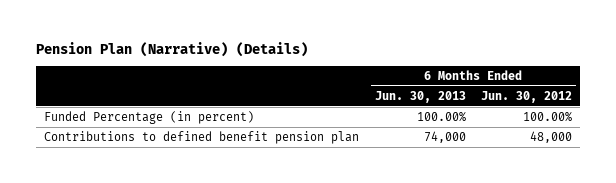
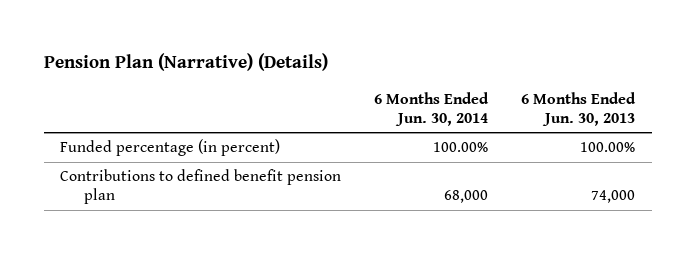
- | 6 Months Ended Jun. 30, 2013 | 6 Months Ended Jun. 30, 2012
+ | 6 Months Ended Jun. 30, 2014 | 6 Months Ended Jun. 30, 2013
- Funded Percentage (in percent) | 100.00% | 100.00%
+ Funded percentage (in percent) | 100.00% | 100.00%

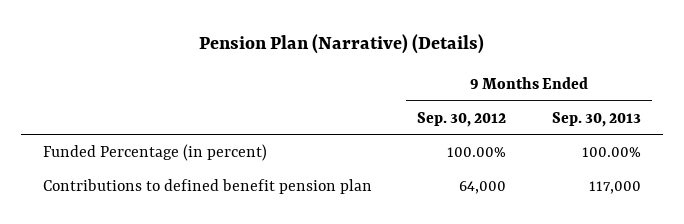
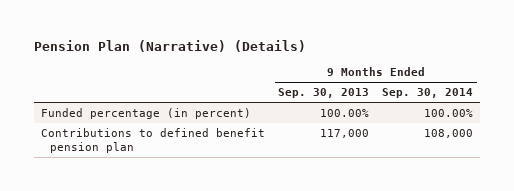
- | 9 Months Ended Sep. 30, 2012 | 9 Months Ended Sep. 30, 2013
+ | 9 Months Ended Sep. 30, 2013 | 9 Months Ended Sep. 30, 2014
- Funded Percentage (in percent) | 100.00% | 100.00%
+ Funded percentage (in percent) | 100.00% | 100.00%

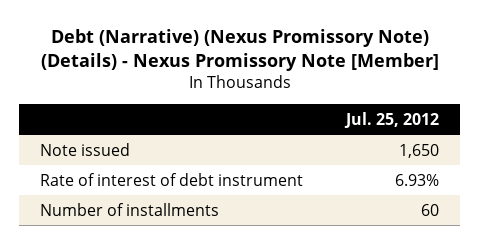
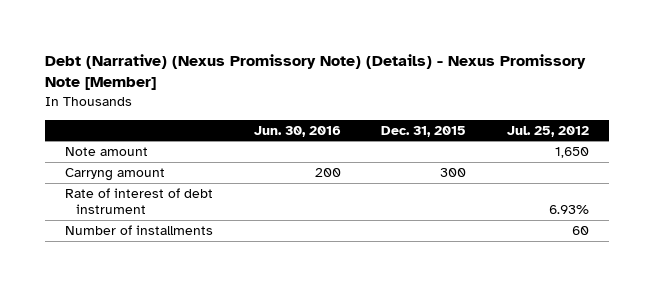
- | Jul. 25, 2012
+ | Jun. 30, 2016 | Dec. 31, 2015 | Jul. 25, 2012
- Note issued | 1,650
+ Note amount | | | 1,650
+ Carryng amount | 200 | 300 |

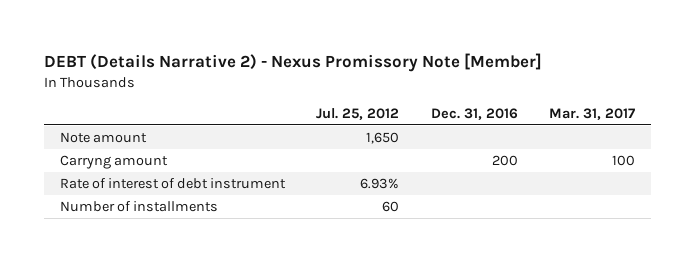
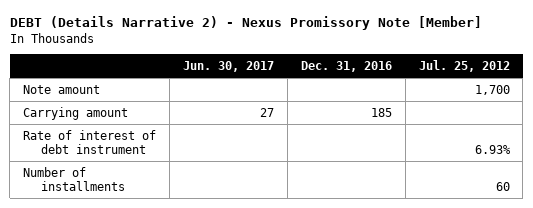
- | Jul. 25, 2012 | Dec. 31, 2016 | Mar. 31, 2017
+ | Jun. 30, 2017 | Dec. 31, 2016 | Jul. 25, 2012
- Note amount | 1,650 | |
- Carryng amount | | 200 | 100
+ Note amount | | | 1,700
+ Carrying amount | 27 | 185 |

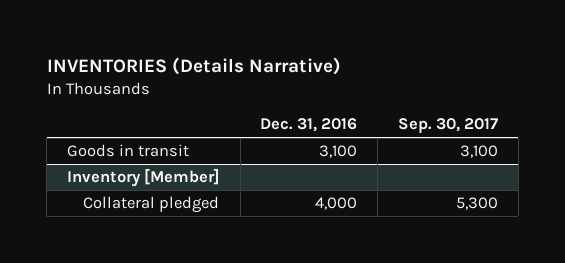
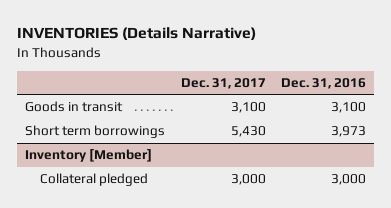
- | Dec. 31, 2016 | Sep. 30, 2017
+ | Dec. 31, 2017 | Dec. 31, 2016
+ Short term borrowings | 5,430 | 3,973
@ Inventory [Member]
- Collateral pledged | 4,000 | 5,300
+ Collateral pledged | 3,000 | 3,000

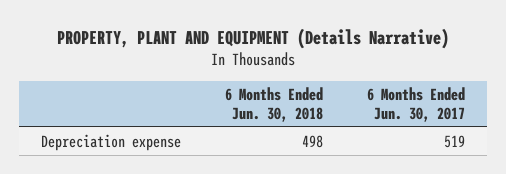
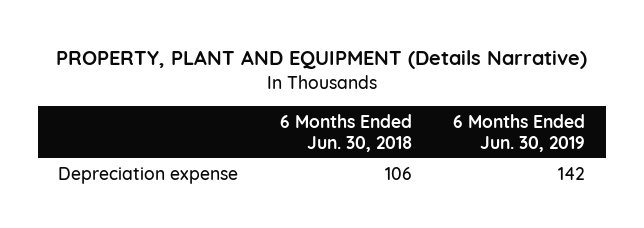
- | 6 Months Ended Jun. 30, 2018 | 6 Months Ended Jun. 30, 2017
+ | 6 Months Ended Jun. 30, 2018 | 6 Months Ended Jun. 30, 2019
- Depreciation expense | 498 | 519
+ Depreciation expense | 106 | 142

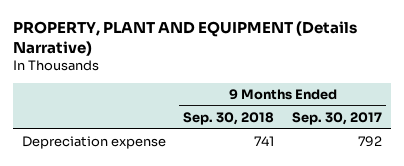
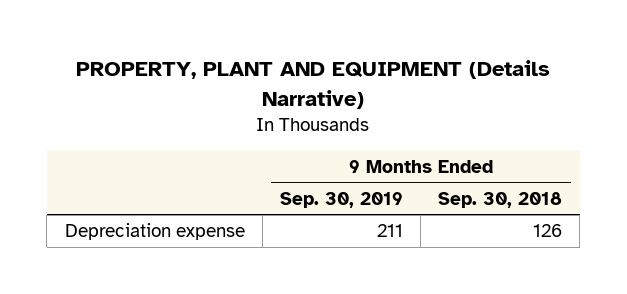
- | 9 Months Ended Sep. 30, 2018 | 9 Months Ended Sep. 30, 2017
+ | 9 Months Ended Sep. 30, 2019 | 9 Months Ended Sep. 30, 2018
- Depreciation expense | 741 | 792
+ Depreciation expense | 211 | 126

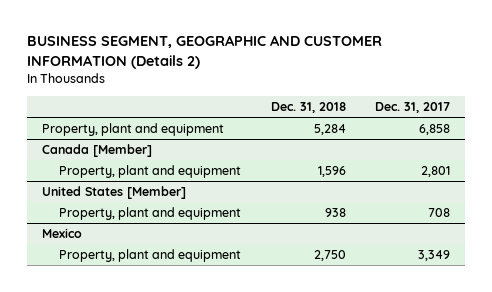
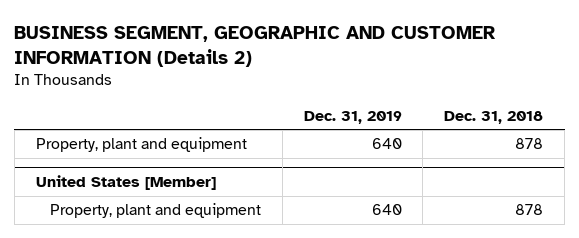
- | Dec. 31, 2018 | Dec. 31, 2017
+ | Dec. 31, 2019 | Dec. 31, 2018
- Property, plant and equipment | 5,284 | 6,858
- Canada [Member]
- Property, plant and equipment | 1,596 | 2,801
+ Property, plant and equipment | 640 | 878
@ United States [Member]
- Property, plant and equipment | 938 | 708
- Mexico
- Property, plant and equipment | 2,750 | 3,349
@ United States [Member]
+ Property, plant and equipment | 640 | 878

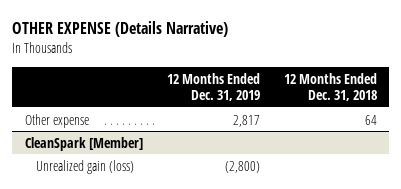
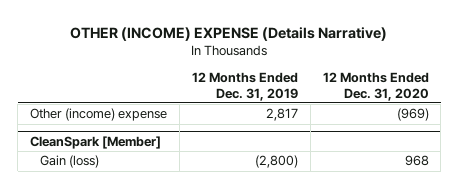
- OTHER EXPENSE (Details Narrative)
+ OTHER (INCOME) EXPENSE (Details Narrative)
- | 12 Months Ended Dec. 31, 2019 | 12 Months Ended Dec. 31, 2018
+ | 12 Months Ended Dec. 31, 2019 | 12 Months Ended Dec. 31, 2020
- Other expense | 2,817 | 64
+ Other (income) expense | 2,817 | (969)
@ CleanSpark [Member]
- Unrealized gain (loss) | (2,800) |
+ Gain (loss) | (2,800) | 968

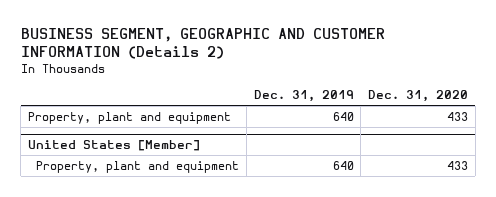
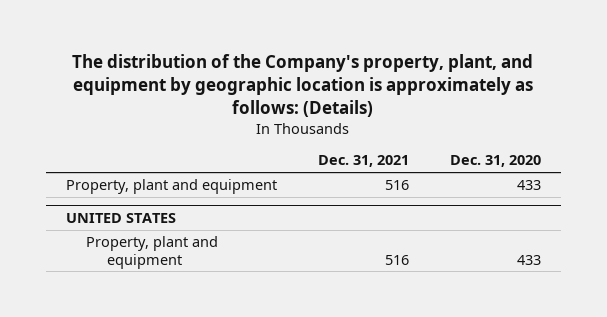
- BUSINESS SEGMENT, GEOGRAPHIC AND CUSTOMER INFORMATION (Details 2)
+ The distribution of the Company's property, plant, and equipment by geographic location is approximately as follows: (Details)
- | Dec. 31, 2019 | Dec. 31, 2020
+ | Dec. 31, 2021 | Dec. 31, 2020
- United States [Member]
+ UNITED STATES

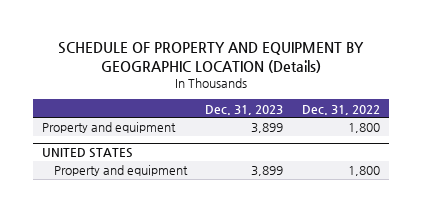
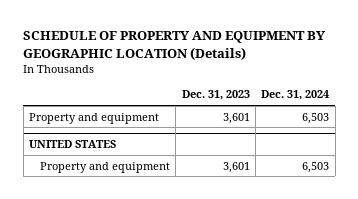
- | Dec. 31, 2023 | Dec. 31, 2022
+ | Dec. 31, 2023 | Dec. 31, 2024
- Property and equipment | 3,899 | 1,800
+ Property and equipment | 3,601 | 6,503
@ UNITED STATES
- Property and equipment | 3,899 | 1,800
+ Property and equipment | 3,601 | 6,503

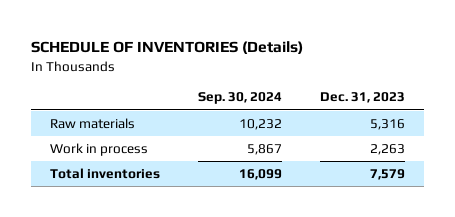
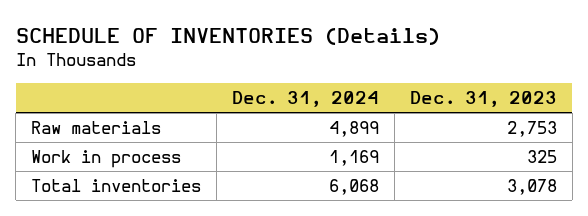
- | Sep. 30, 2024 | Dec. 31, 2023
+ | Dec. 31, 2024 | Dec. 31, 2023
- Raw materials | 10,232 | 5,316
- Work in process | 5,867 | 2,263
- Total inventories | 16,099 | 7,579
+ Raw materials | 4,899 | 2,753
+ Work in process | 1,169 | 325
+ Total inventories | 6,068 | 3,078

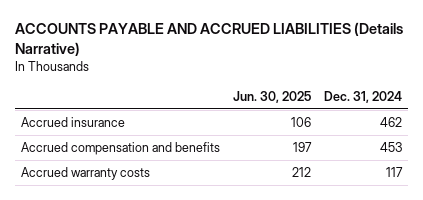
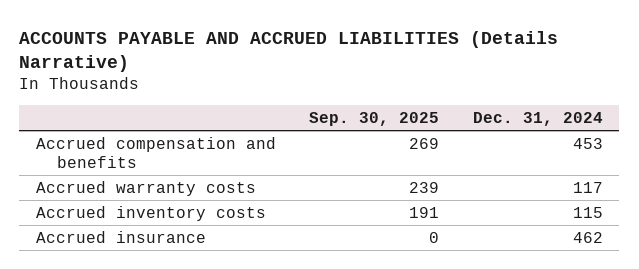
- | Jun. 30, 2025 | Dec. 31, 2024
+ | Sep. 30, 2025 | Dec. 31, 2024
+ Accrued inventory costs | 191 | 115
moved down: Accrued insurance | 0 | 462

